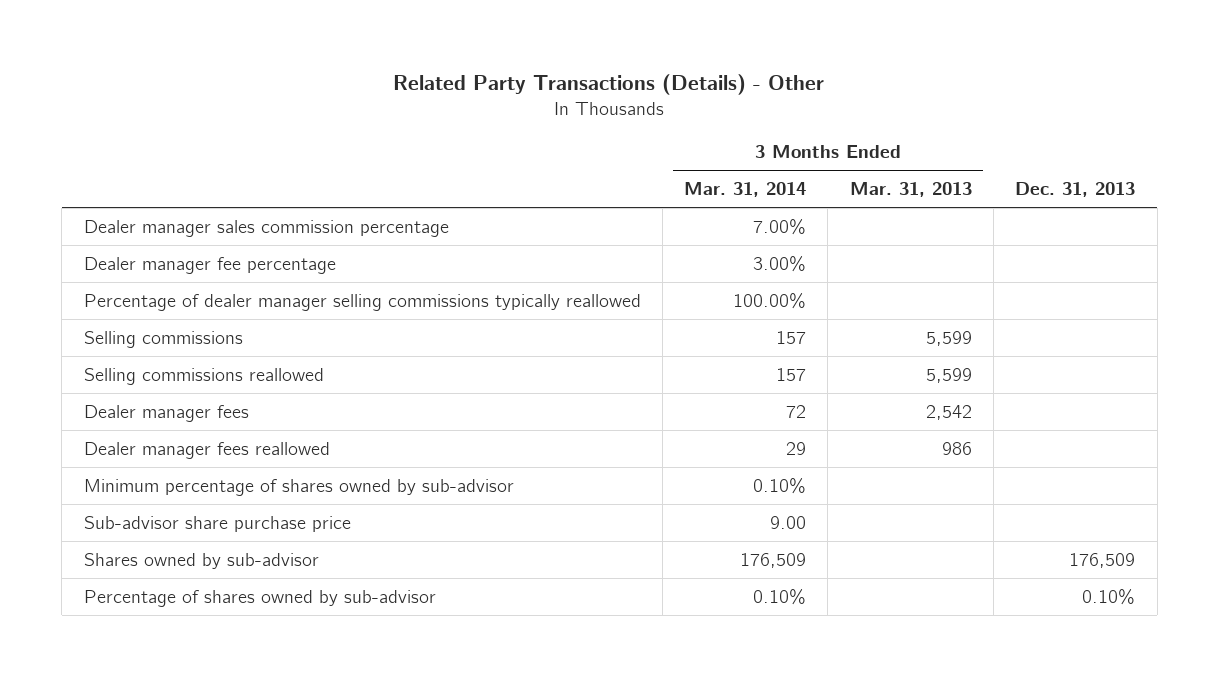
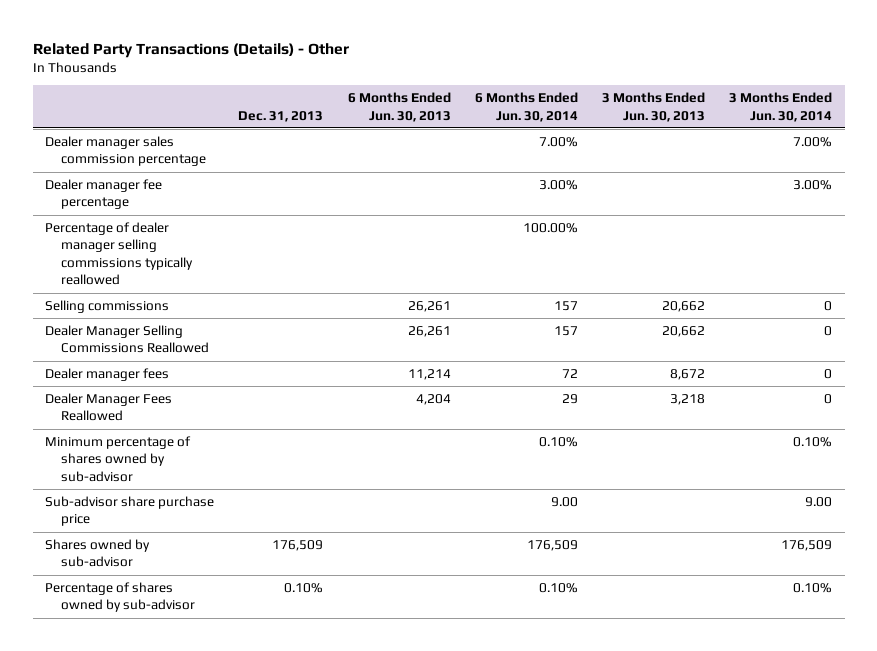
- | 3 Months Ended Mar. 31, 2014 | 3 Months Ended Mar. 31, 2013 | Dec. 31, 2013
+ | Dec. 31, 2013 | 6 Months Ended Jun. 30, 2013 | 6 Months Ended Jun. 30, 2014 | 3 Months Ended Jun. 30, 2013 | 3 Months Ended Jun. 30, 2014
- Selling commissions reallowed | 157 | 5,599 |
+ Dealer Manager Selling Commissions Reallowed | | 26,261 | 157 | 20,662 | 0
- Dealer manager fees reallowed | 29 | 986 |
+ Dealer Manager Fees Reallowed | | 4,204 | 29 | 3,218 | 0

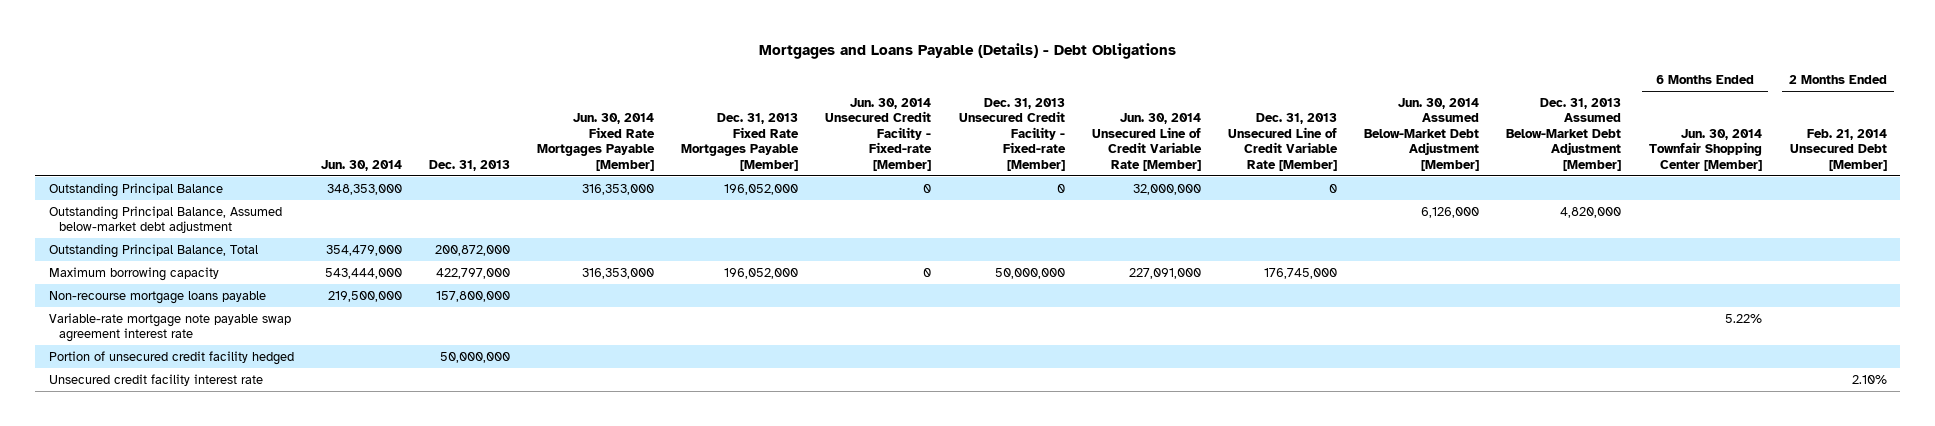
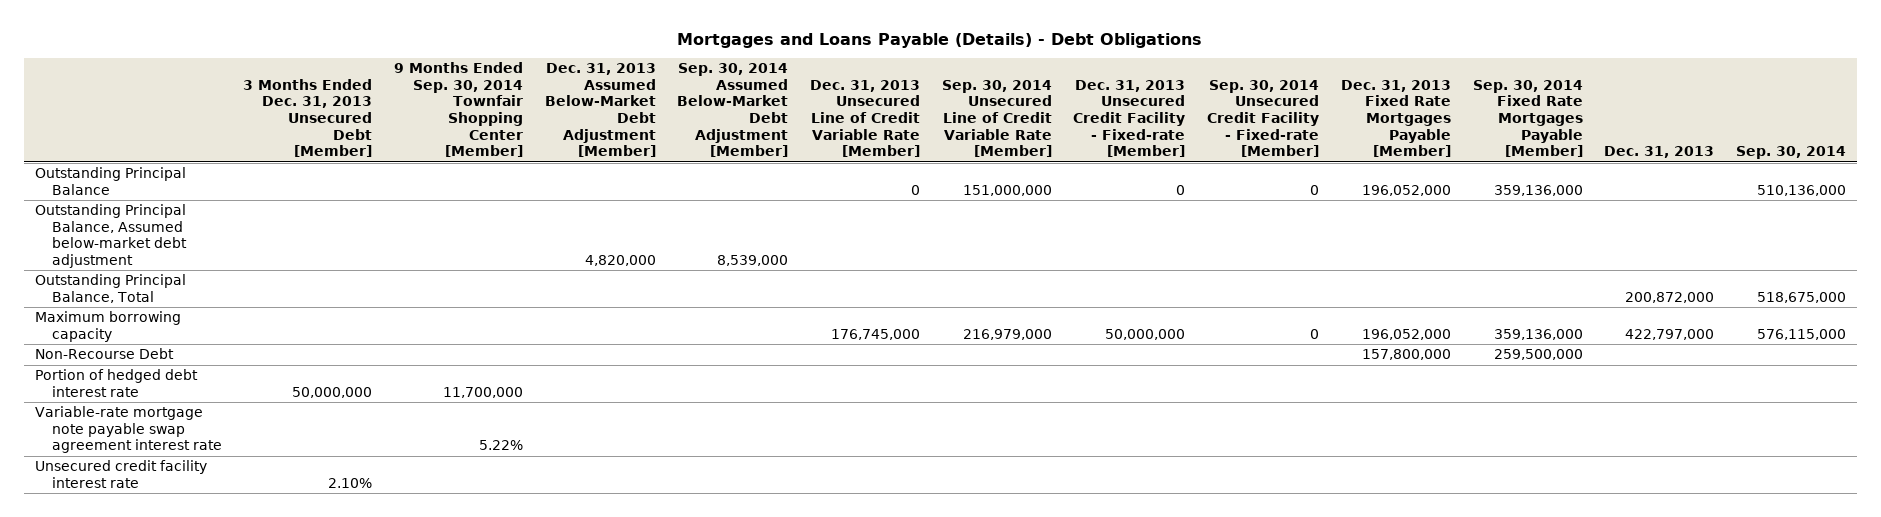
- | Jun. 30, 2014 | Dec. 31, 2013 | Jun. 30, 2014 Fixed Rate Mortgages Payable [Member] | Dec. 31, 2013 Fixed Rate Mortgages Payable [Member] | Jun. 30, 2014 Unsecured Credit Facility - Fixed-rate [Member] | Dec. 31, 2013 Unsecured Credit Facility - Fixed-rate [Member] | Jun. 30, 2014 Unsecured Line of Credit Variable Rate [Member] | Dec. 31, 2013 Unsecured Line of Credit Variable Rate [Member] | Jun. 30, 2014 Assumed Below-Market Debt Adjustment [Member] | Dec. 31, 2013 Assumed Below-Market Debt Adjustment [Member] | 6 Months Ended Jun. 30, 2014 Townfair Shopping Center [Member] | 2 Months Ended Feb. 21, 2014 Unsecured Debt [Member]
+ | 3 Months Ended Dec. 31, 2013 Unsecured Debt [Member] | 9 Months Ended Sep. 30, 2014 Townfair Shopping Center [Member] | Dec. 31, 2013 Assumed Below-Market Debt Adjustment [Member] | Sep. 30, 2014 Assumed Below-Market Debt Adjustment [Member] | Dec. 31, 2013 Unsecured Line of Credit Variable Rate [Member] | Sep. 30, 2014 Unsecured Line of Credit Variable Rate [Member] | Dec. 31, 2013 Unsecured Credit Facility - Fixed-rate [Member] | Sep. 30, 2014 Unsecured Credit Facility - Fixed-rate [Member] | Dec. 31, 2013 Fixed Rate Mortgages Payable [Member] | Sep. 30, 2014 Fixed Rate Mortgages Payable [Member] | Dec. 31, 2013 | Sep. 30, 2014
- Non-recourse mortgage loans payable | 219,500,000 | 157,800,000 | | | | | | | | | |
+ Non-Recourse Debt | | | | | | | | | 157,800,000 | 259,500,000 | |
+ Portion of hedged debt interest rate | 50,000,000 | 11,700,000 | | | | | | | | | |
- Portion of unsecured credit facility hedged | | 50,000,000 | | | | | | | | | |

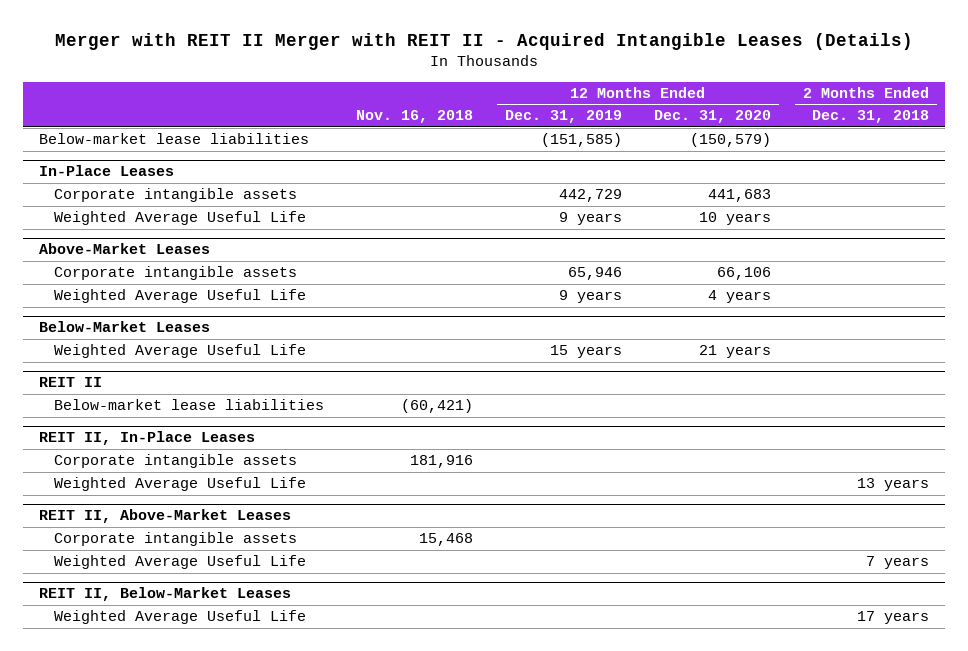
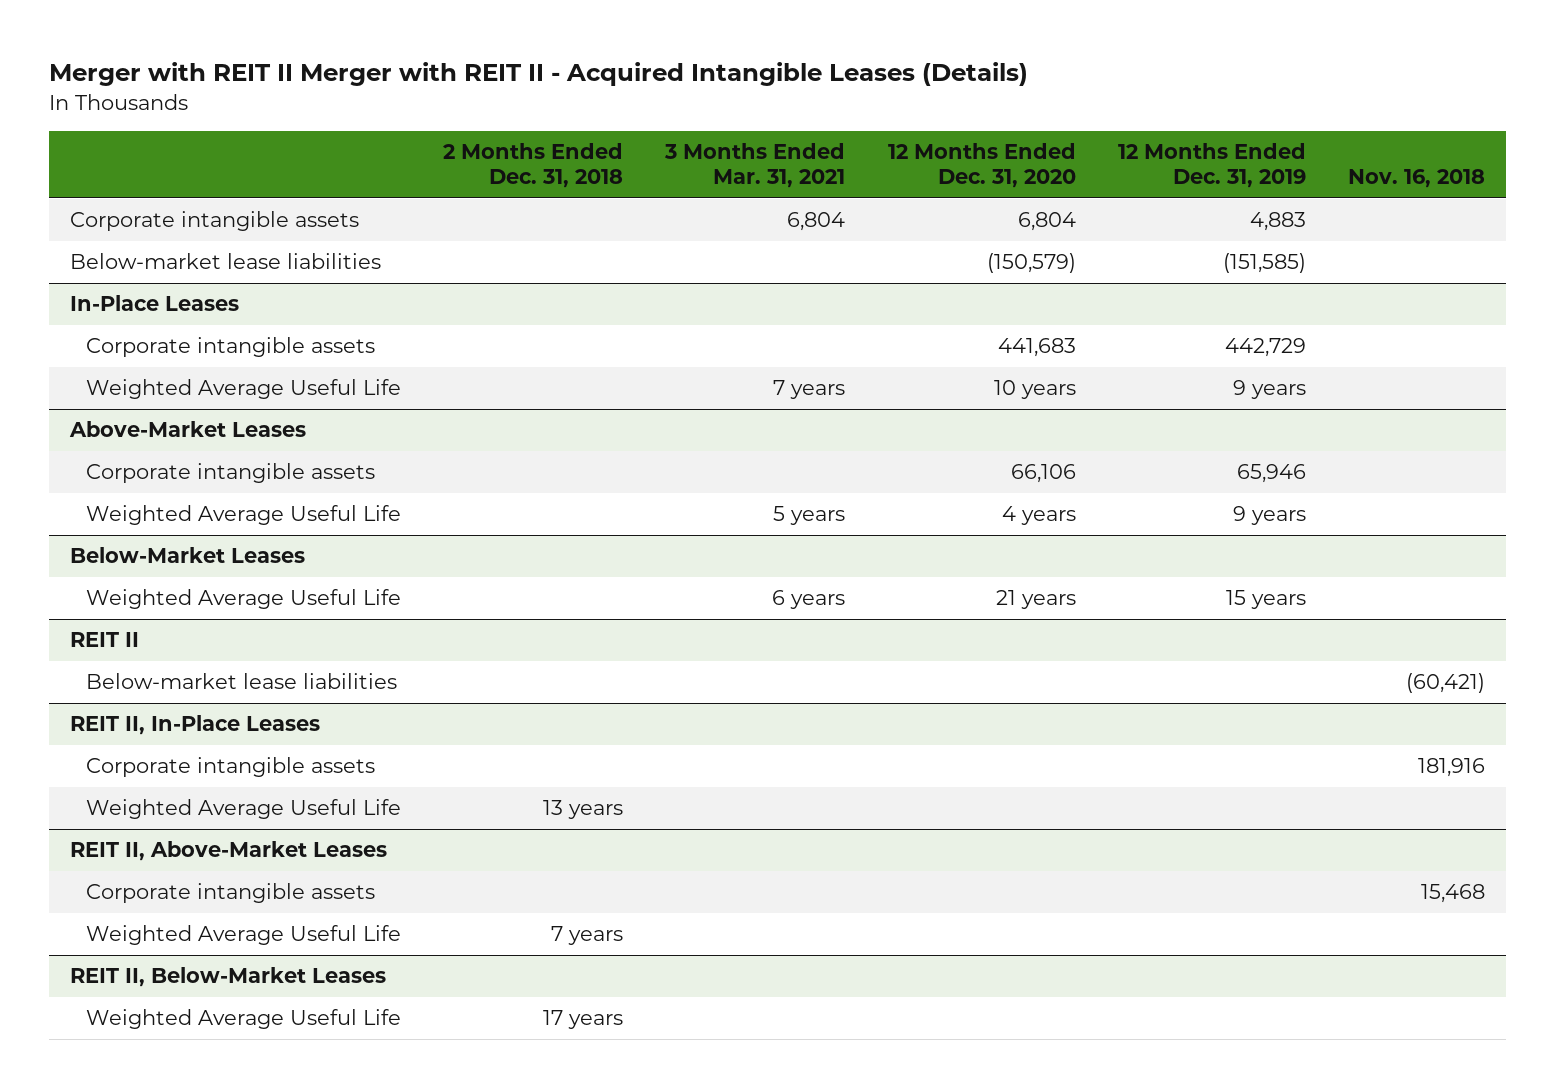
- | Nov. 16, 2018 | 12 Months Ended Dec. 31, 2019 | 12 Months Ended Dec. 31, 2020 | 2 Months Ended Dec. 31, 2018
+ | 2 Months Ended Dec. 31, 2018 | 3 Months Ended Mar. 31, 2021 | 12 Months Ended Dec. 31, 2020 | 12 Months Ended Dec. 31, 2019 | Nov. 16, 2018
+ Corporate intangible assets | | 6,804 | 6,804 | 4,883 |

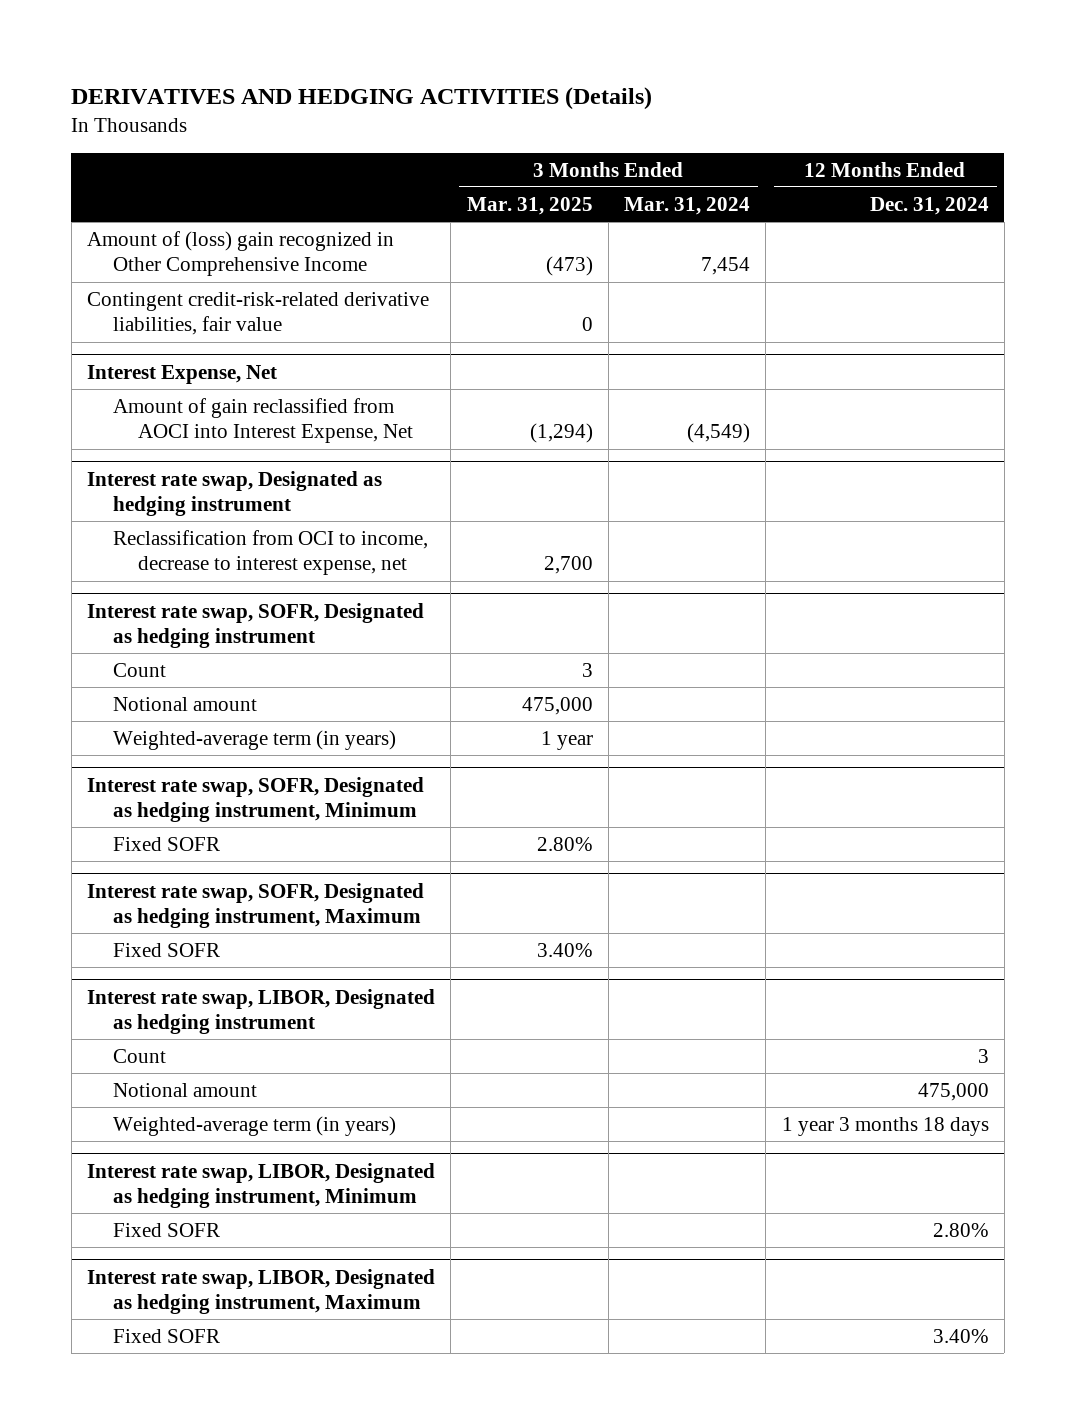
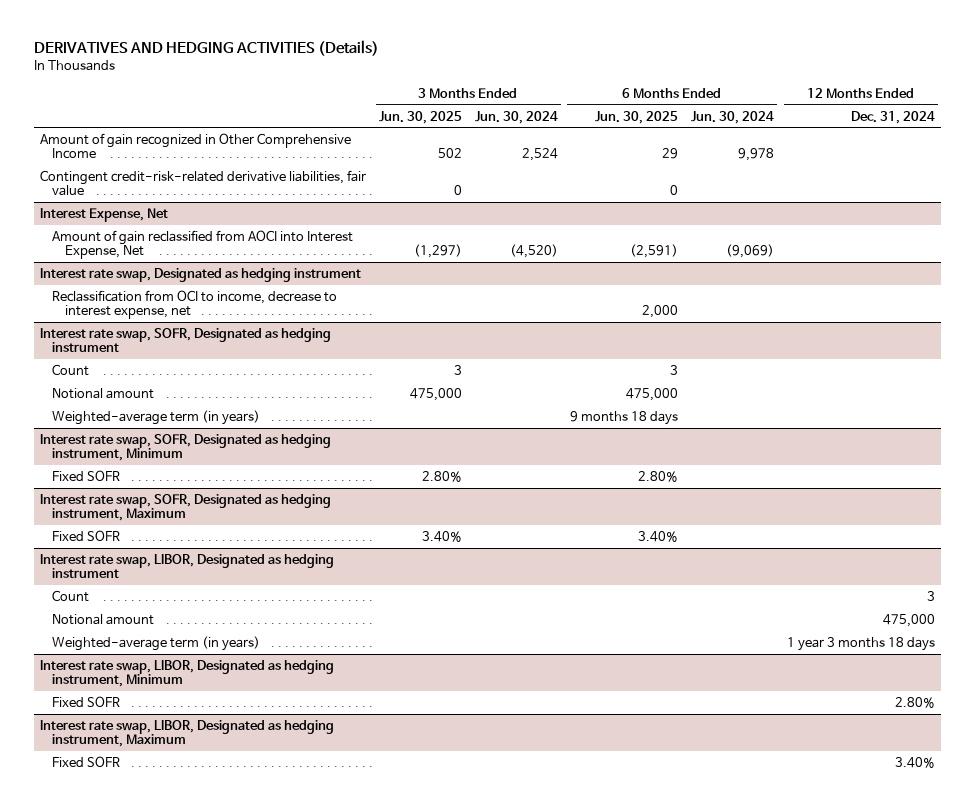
- | 3 Months Ended Mar. 31, 2025 | 3 Months Ended Mar. 31, 2024 | 12 Months Ended Dec. 31, 2024
+ | 3 Months Ended Jun. 30, 2025 | 3 Months Ended Jun. 30, 2024 | 6 Months Ended Jun. 30, 2025 | 6 Months Ended Jun. 30, 2024 | 12 Months Ended Dec. 31, 2024
- Amount of (loss) gain recognized in Other Comprehensive Income | (473) | 7,454 |
+ Amount of gain recognized in Other Comprehensive Income | 502 | 2,524 | 29 | 9,978 |

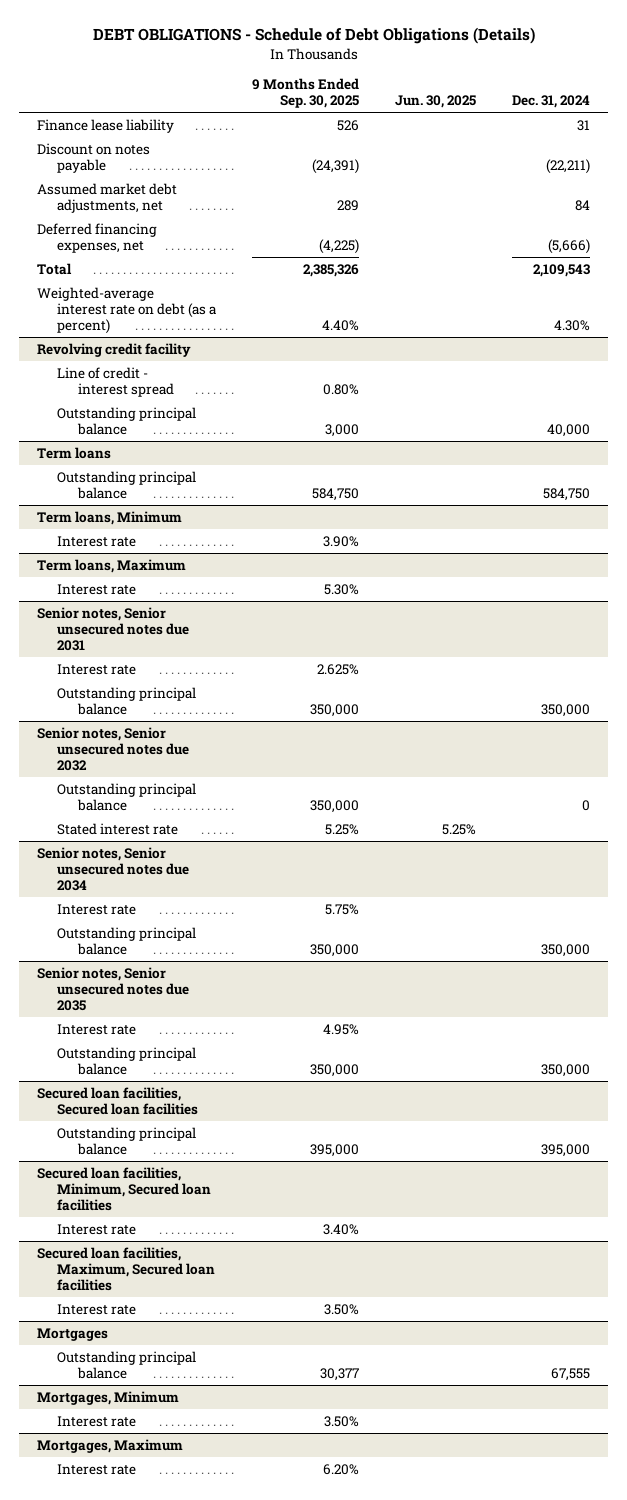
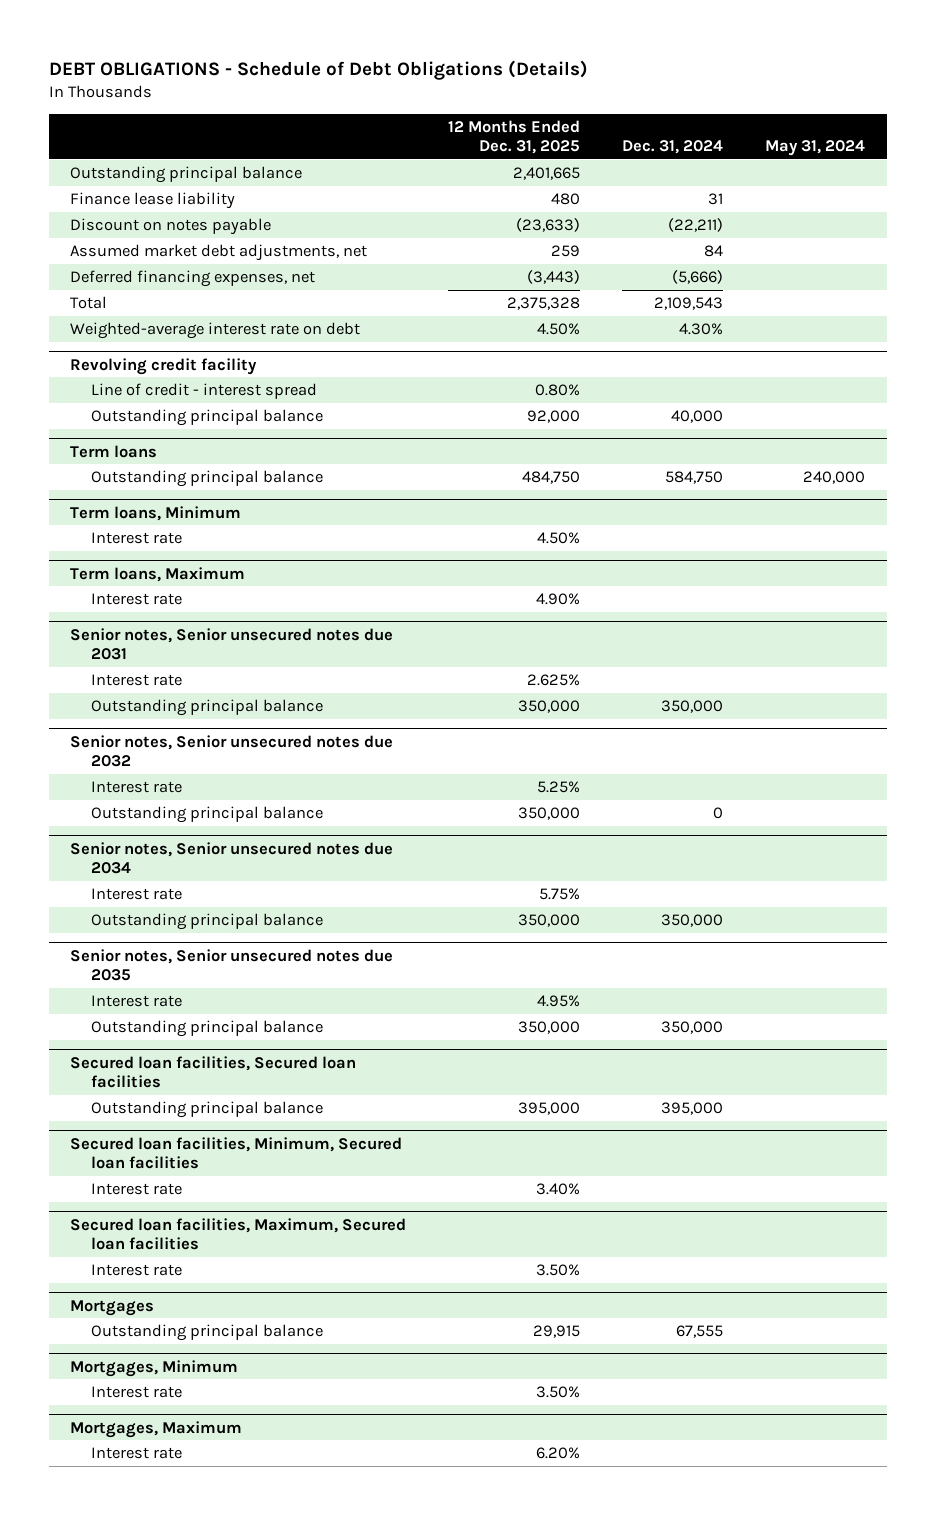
- | 9 Months Ended Sep. 30, 2025 | Jun. 30, 2025 | Dec. 31, 2024
+ | 12 Months Ended Dec. 31, 2025 | Dec. 31, 2024 | May 31, 2024
+ Outstanding principal balance | 2,401,665 | |
- Weighted-average interest rate on debt (as a percent) | 4.40% | | 4.30%
+ Weighted-average interest rate on debt | 4.50% | 4.30% |
@ Senior notes, Senior unsecured notes due 2032
+ Interest rate | 5.25% | |
- Stated interest rate | 5.25% | 5.25% |

